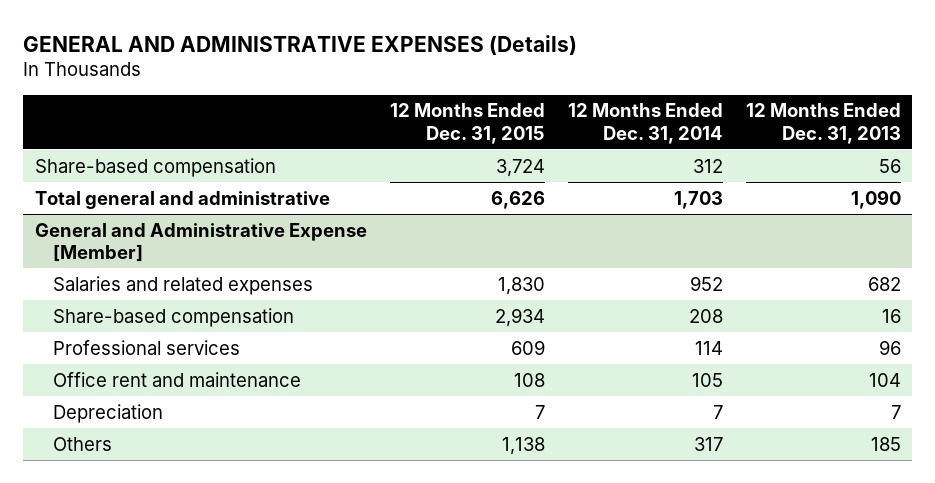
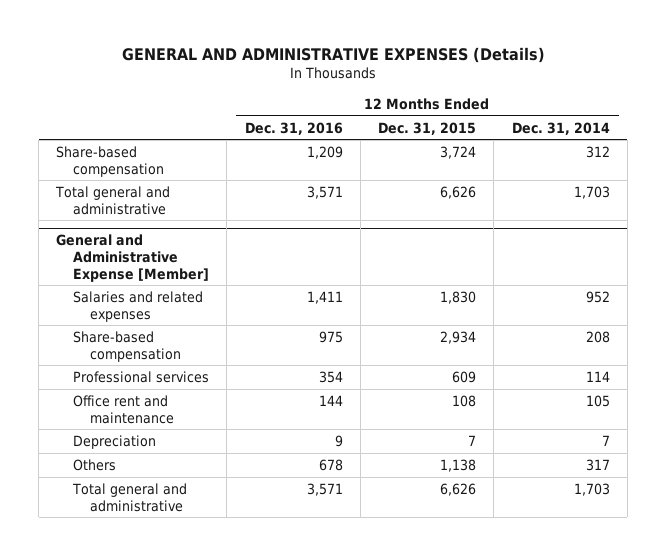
- | 12 Months Ended Dec. 31, 2015 | 12 Months Ended Dec. 31, 2014 | 12 Months Ended Dec. 31, 2013
+ | 12 Months Ended Dec. 31, 2016 | 12 Months Ended Dec. 31, 2015 | 12 Months Ended Dec. 31, 2014
@ General and Administrative Expense [Member]
+ Total general and administrative | 3,571 | 6,626 | 1,703

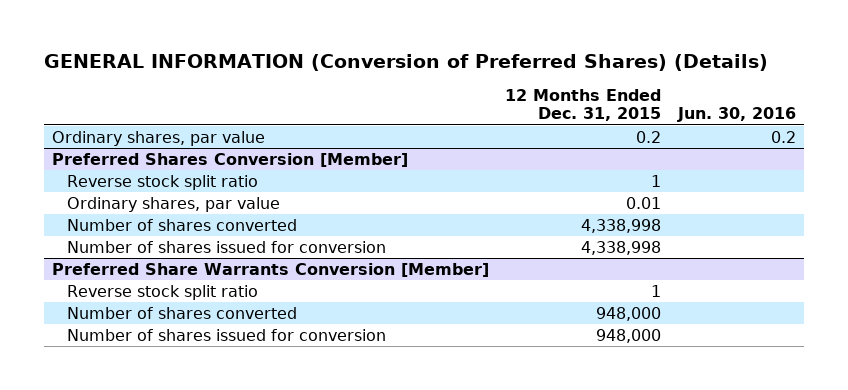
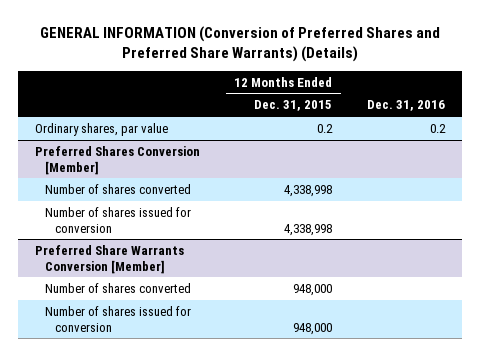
- GENERAL INFORMATION (Conversion of Preferred Shares) (Details)
+ GENERAL INFORMATION (Conversion of Preferred Shares and Preferred Share Warrants) (Details)
- | 12 Months Ended Dec. 31, 2015 | Jun. 30, 2016
+ | 12 Months Ended Dec. 31, 2015 | Dec. 31, 2016
@ Preferred Shares Conversion [Member]
- Reverse stock split ratio | 1 |
- Ordinary shares, par value | 0.01 |
@ Preferred Share Warrants Conversion [Member]
- Reverse stock split ratio | 1 |

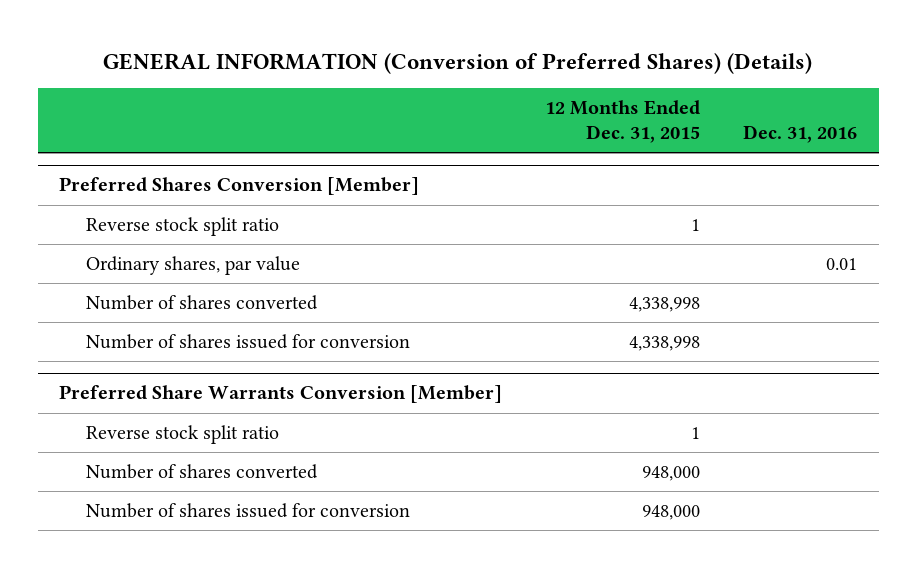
- GENERAL INFORMATION (Conversion of Preferred Shares and Preferred Share Warrants) (Details)
+ GENERAL INFORMATION (Conversion of Preferred Shares) (Details)
- Ordinary shares, par value | 0.2 | 0.2
@ Preferred Shares Conversion [Member]
+ Reverse stock split ratio | 1 |
+ Ordinary shares, par value | | 0.01
@ Preferred Share Warrants Conversion [Member]
+ Reverse stock split ratio | 1 |

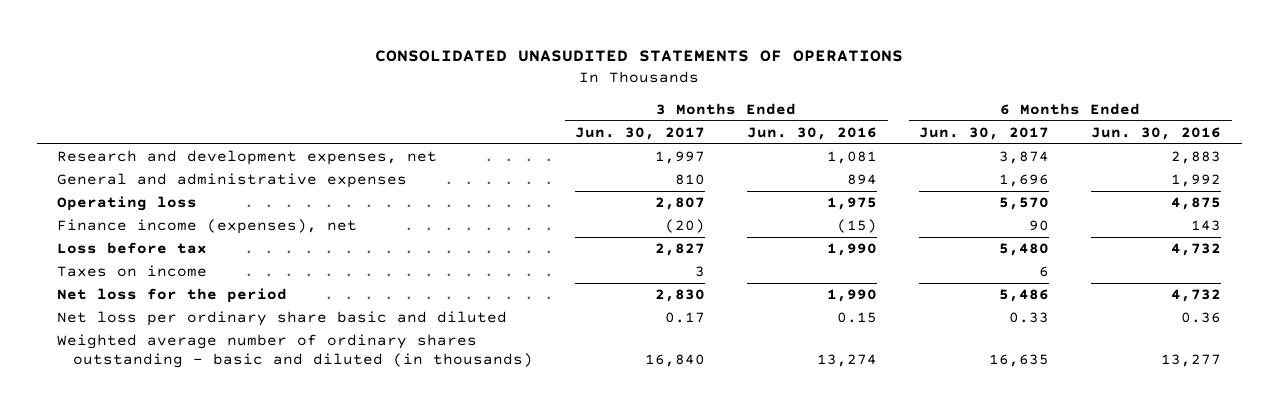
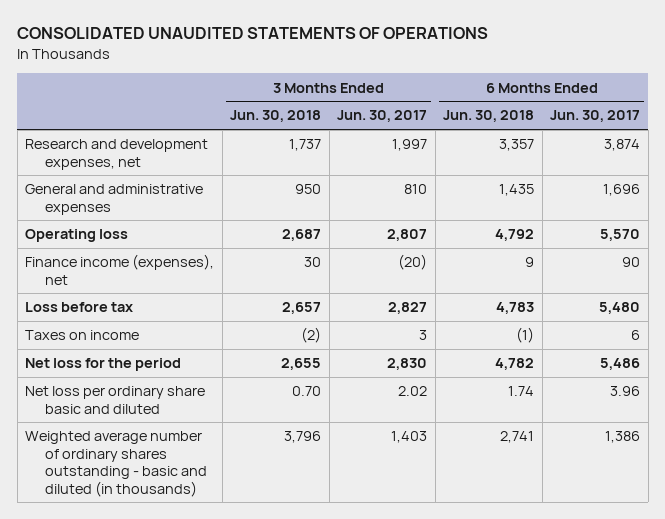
- CONSOLIDATED UNASUDITED STATEMENTS OF OPERATIONS
+ CONSOLIDATED UNAUDITED STATEMENTS OF OPERATIONS
- | 3 Months Ended Jun. 30, 2017 | 3 Months Ended Jun. 30, 2016 | 6 Months Ended Jun. 30, 2017 | 6 Months Ended Jun. 30, 2016
+ | 3 Months Ended Jun. 30, 2018 | 3 Months Ended Jun. 30, 2017 | 6 Months Ended Jun. 30, 2018 | 6 Months Ended Jun. 30, 2017
- Net loss per ordinary share basic and diluted | 0.17 | 0.15 | 0.33 | 0.36
- Weighted average number of ordinary shares outstanding - basic and diluted (in thousands) | 16,840 | 13,274 | 16,635 | 13,277
+ Net loss per ordinary share basic and diluted | 0.70 | 2.02 | 1.74 | 3.96
+ Weighted average number of ordinary shares outstanding - basic and diluted (in thousands) | 3,796 | 1,403 | 2,741 | 1,386

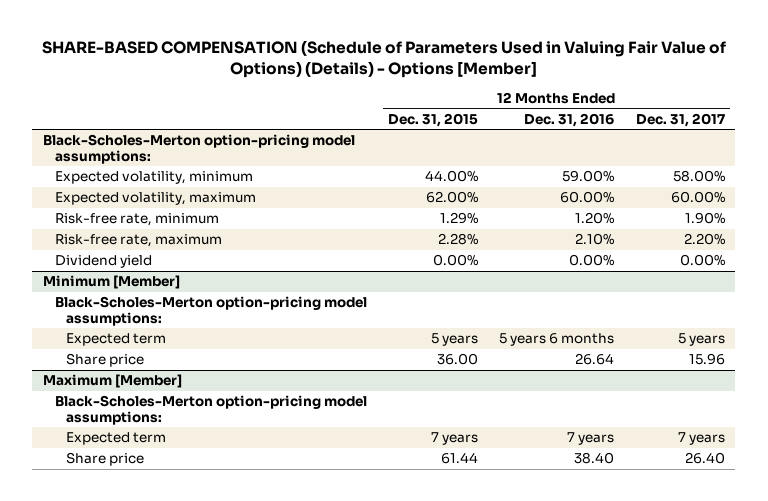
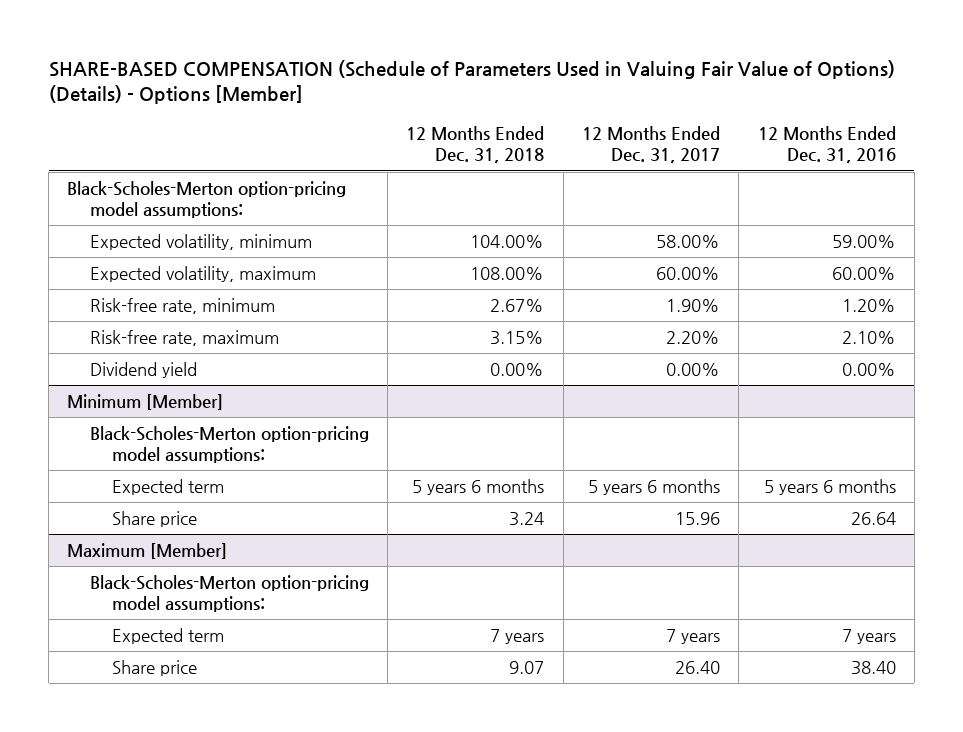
- | 12 Months Ended Dec. 31, 2015 | 12 Months Ended Dec. 31, 2016 | 12 Months Ended Dec. 31, 2017
+ | 12 Months Ended Dec. 31, 2018 | 12 Months Ended Dec. 31, 2017 | 12 Months Ended Dec. 31, 2016
@ Minimum [Member]
- Expected term | 5 years | 5 years 6 months | 5 years
+ Expected term | 5 years 6 months | 5 years 6 months | 5 years 6 months

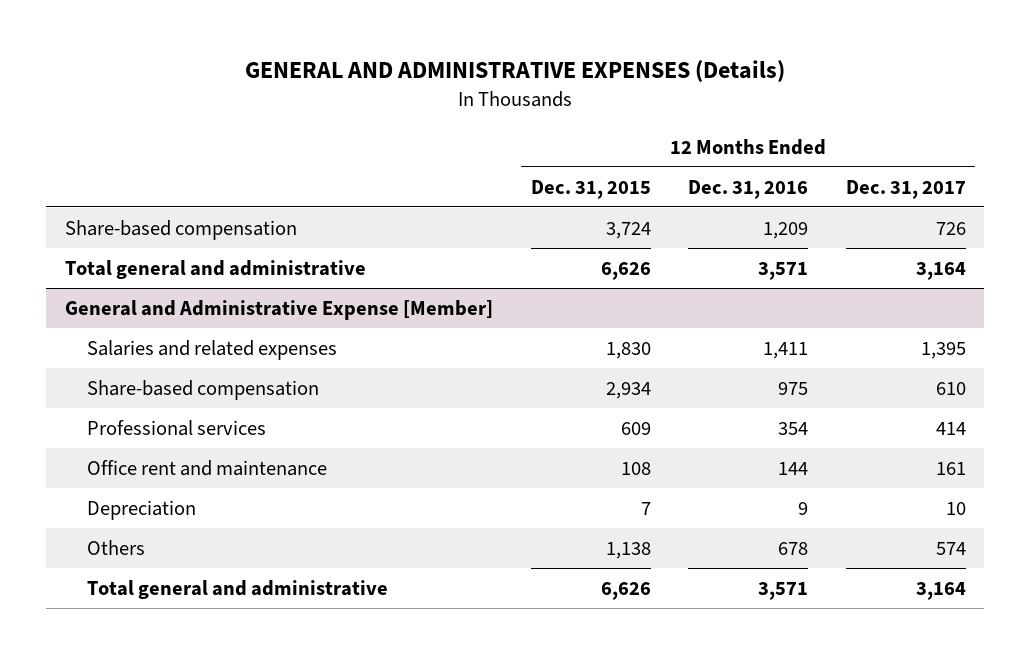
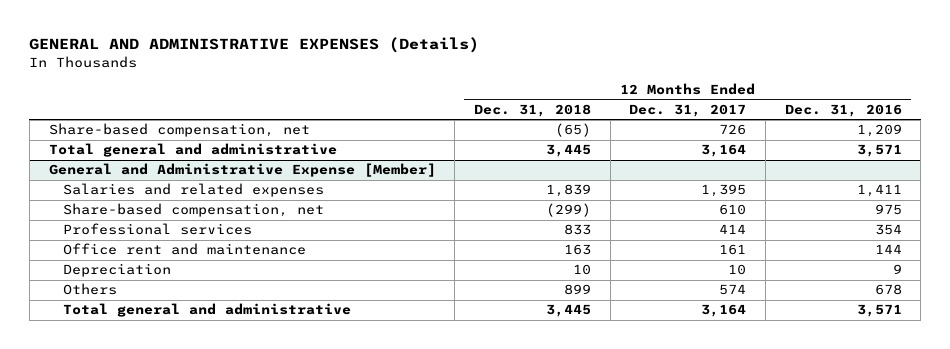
- | 12 Months Ended Dec. 31, 2015 | 12 Months Ended Dec. 31, 2016 | 12 Months Ended Dec. 31, 2017
+ | 12 Months Ended Dec. 31, 2018 | 12 Months Ended Dec. 31, 2017 | 12 Months Ended Dec. 31, 2016
- Share-based compensation | 3,724 | 1,209 | 726
+ Share-based compensation, net | (65) | 726 | 1,209
@ General and Administrative Expense [Member]
- Share-based compensation | 2,934 | 975 | 610
+ Share-based compensation, net | (299) | 610 | 975

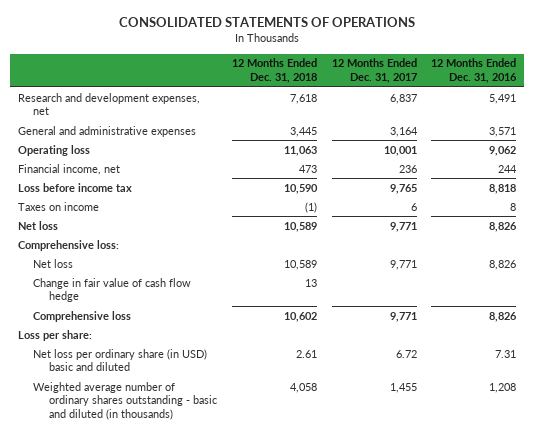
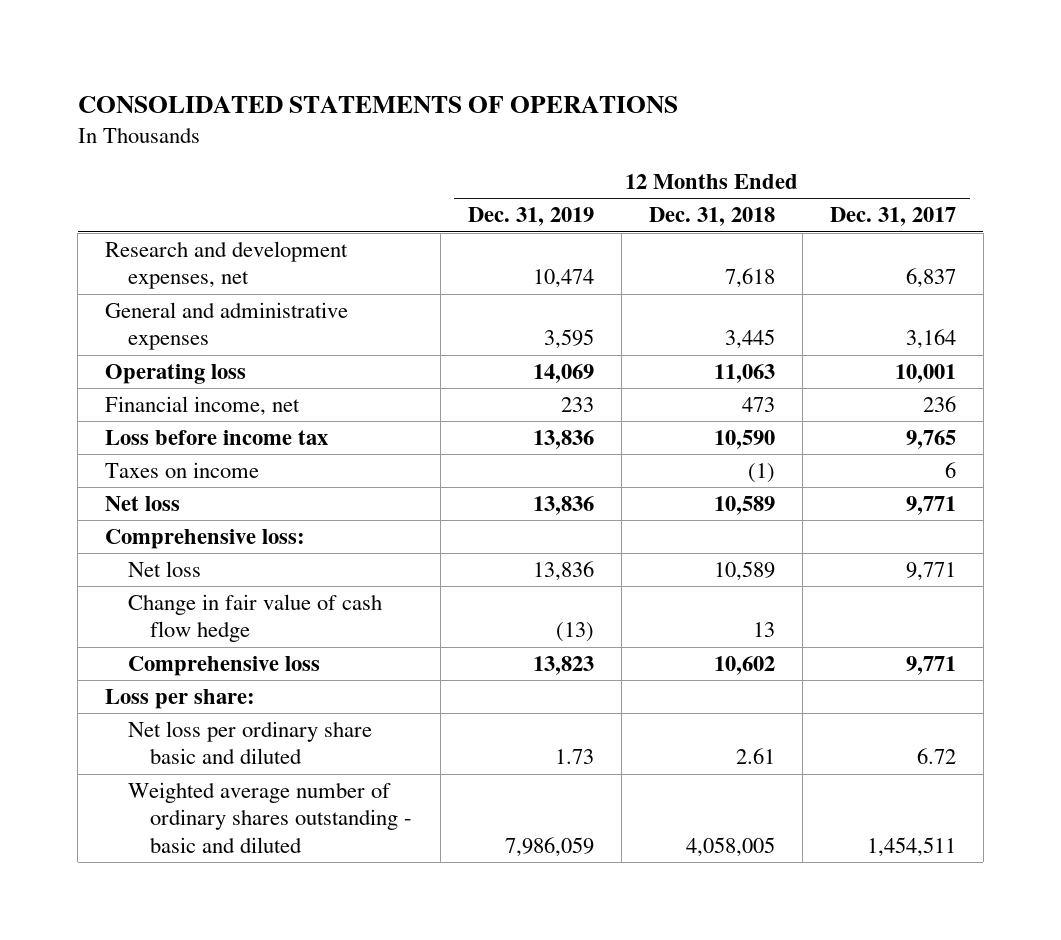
- | 12 Months Ended Dec. 31, 2018 | 12 Months Ended Dec. 31, 2017 | 12 Months Ended Dec. 31, 2016
+ | 12 Months Ended Dec. 31, 2019 | 12 Months Ended Dec. 31, 2018 | 12 Months Ended Dec. 31, 2017
- Net loss per ordinary share (in USD) basic and diluted | 2.61 | 6.72 | 7.31
- Weighted average number of ordinary shares outstanding - basic and diluted (in thousands) | 4,058 | 1,455 | 1,208
+ Net loss per ordinary share basic and diluted | 1.73 | 2.61 | 6.72
+ Weighted average number of ordinary shares outstanding - basic and diluted | 7,986,059 | 4,058,005 | 1,454,511

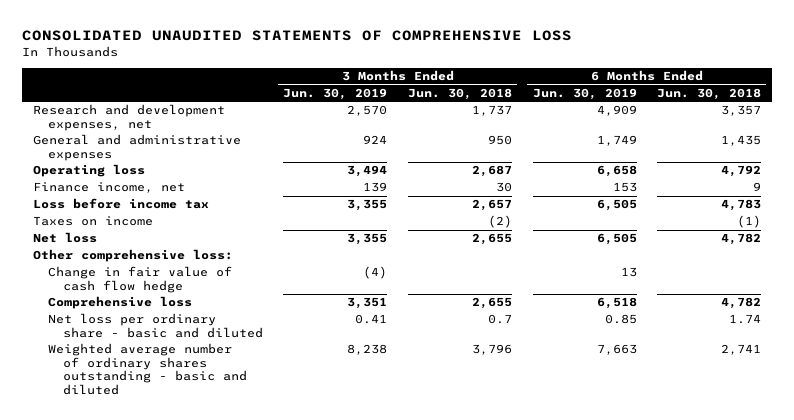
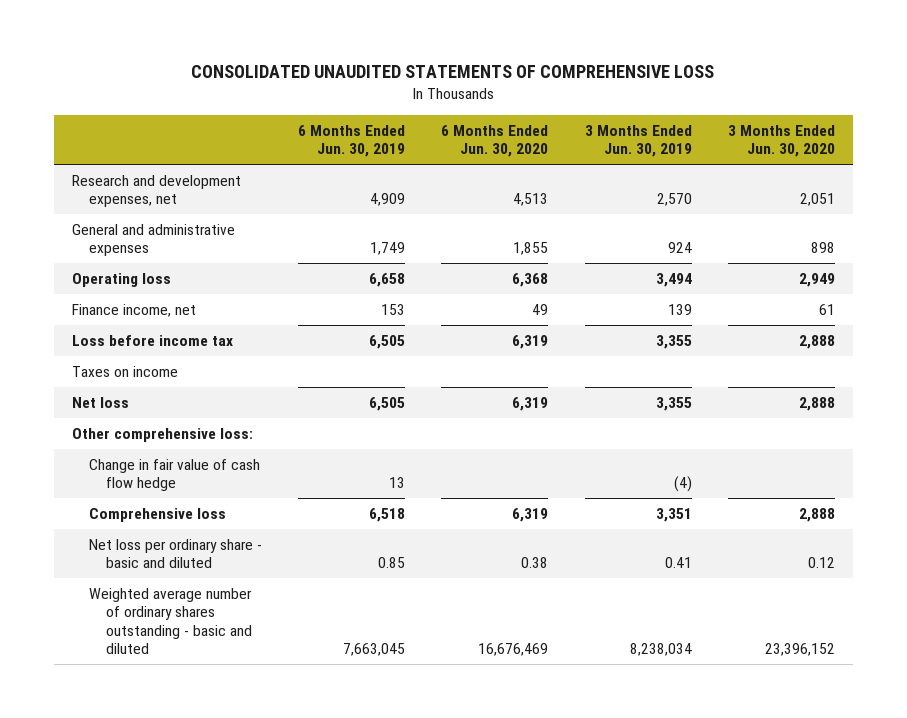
- | 3 Months Ended Jun. 30, 2019 | 3 Months Ended Jun. 30, 2018 | 6 Months Ended Jun. 30, 2019 | 6 Months Ended Jun. 30, 2018
+ | 6 Months Ended Jun. 30, 2019 | 6 Months Ended Jun. 30, 2020 | 3 Months Ended Jun. 30, 2019 | 3 Months Ended Jun. 30, 2020
- Weighted average number of ordinary shares outstanding - basic and diluted | 8,238 | 3,796 | 7,663 | 2,741
+ Weighted average number of ordinary shares outstanding - basic and diluted | 7,663,045 | 16,676,469 | 8,238,034 | 23,396,152

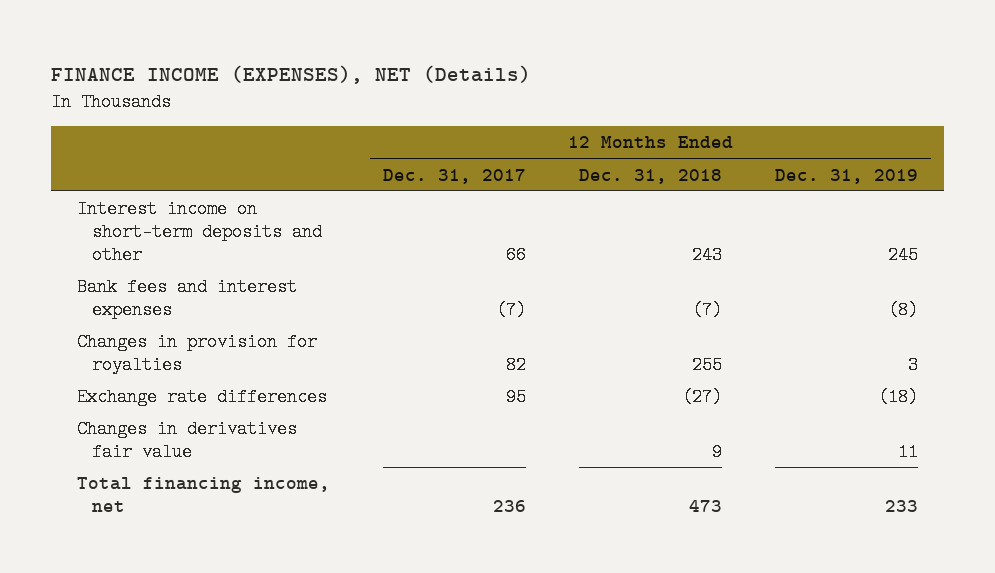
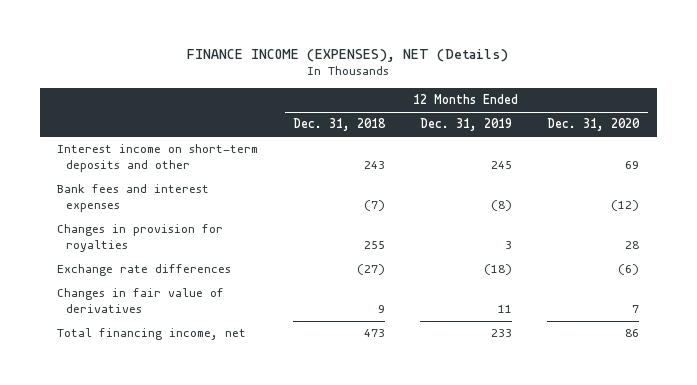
- | 12 Months Ended Dec. 31, 2017 | 12 Months Ended Dec. 31, 2018 | 12 Months Ended Dec. 31, 2019
+ | 12 Months Ended Dec. 31, 2018 | 12 Months Ended Dec. 31, 2019 | 12 Months Ended Dec. 31, 2020
- Changes in derivatives fair value | | 9 | 11
+ Changes in fair value of derivatives | 9 | 11 | 7

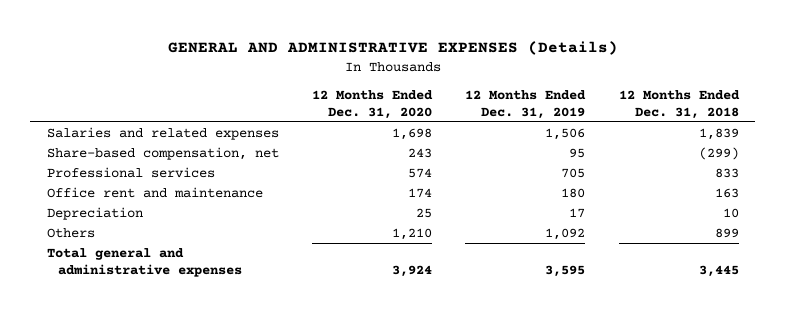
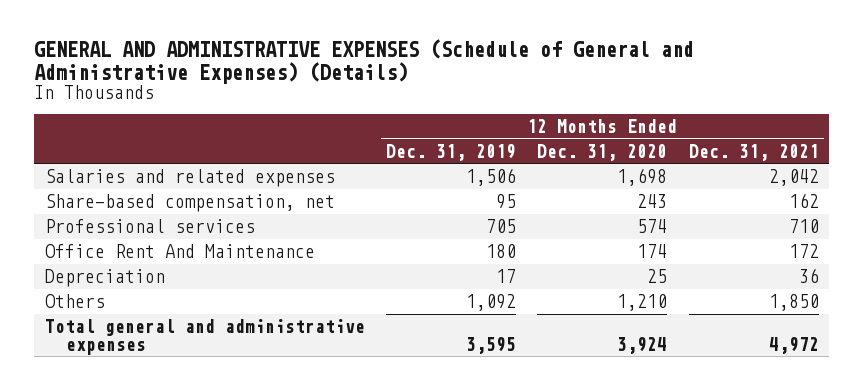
- GENERAL AND ADMINISTRATIVE EXPENSES (Details)
+ GENERAL AND ADMINISTRATIVE EXPENSES (Schedule of General and Administrative Expenses) (Details)
- | 12 Months Ended Dec. 31, 2020 | 12 Months Ended Dec. 31, 2019 | 12 Months Ended Dec. 31, 2018
+ | 12 Months Ended Dec. 31, 2019 | 12 Months Ended Dec. 31, 2020 | 12 Months Ended Dec. 31, 2021
- Office rent and maintenance | 174 | 180 | 163
+ Office Rent And Maintenance | 180 | 174 | 172

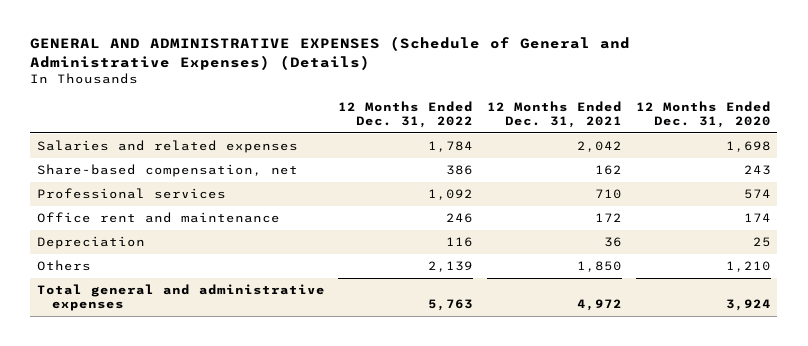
- | 12 Months Ended Dec. 31, 2019 | 12 Months Ended Dec. 31, 2020 | 12 Months Ended Dec. 31, 2021
+ | 12 Months Ended Dec. 31, 2022 | 12 Months Ended Dec. 31, 2021 | 12 Months Ended Dec. 31, 2020
- Office Rent And Maintenance | 180 | 174 | 172
+ Office rent and maintenance | 246 | 172 | 174

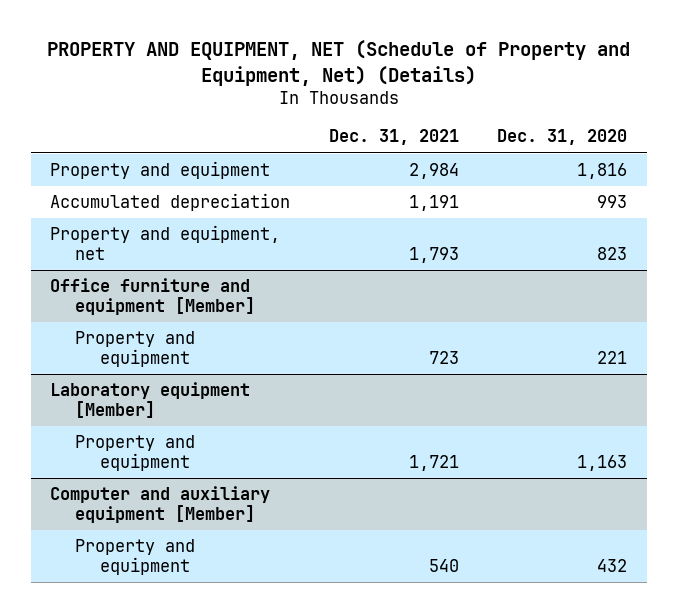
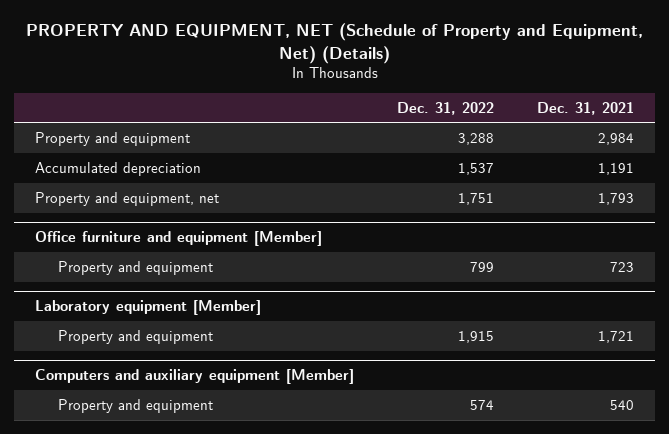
- | Dec. 31, 2021 | Dec. 31, 2020
+ | Dec. 31, 2022 | Dec. 31, 2021
- Computer and auxiliary equipment [Member]
+ Computers and auxiliary equipment [Member]

